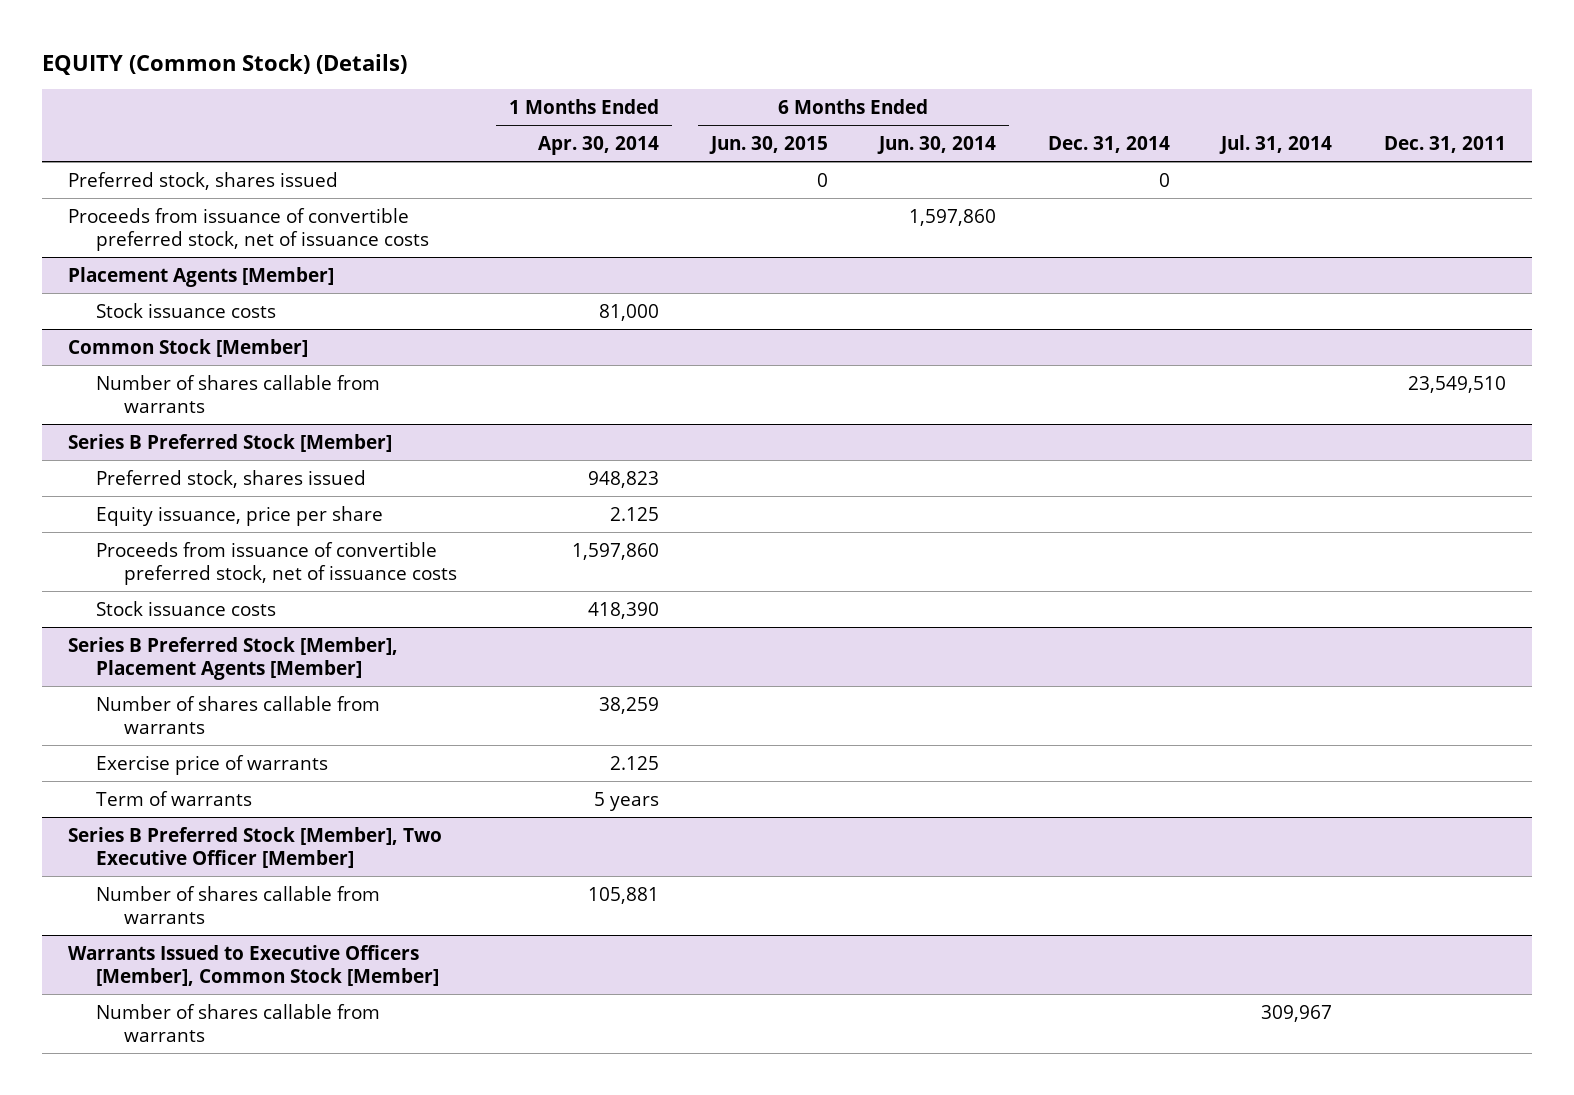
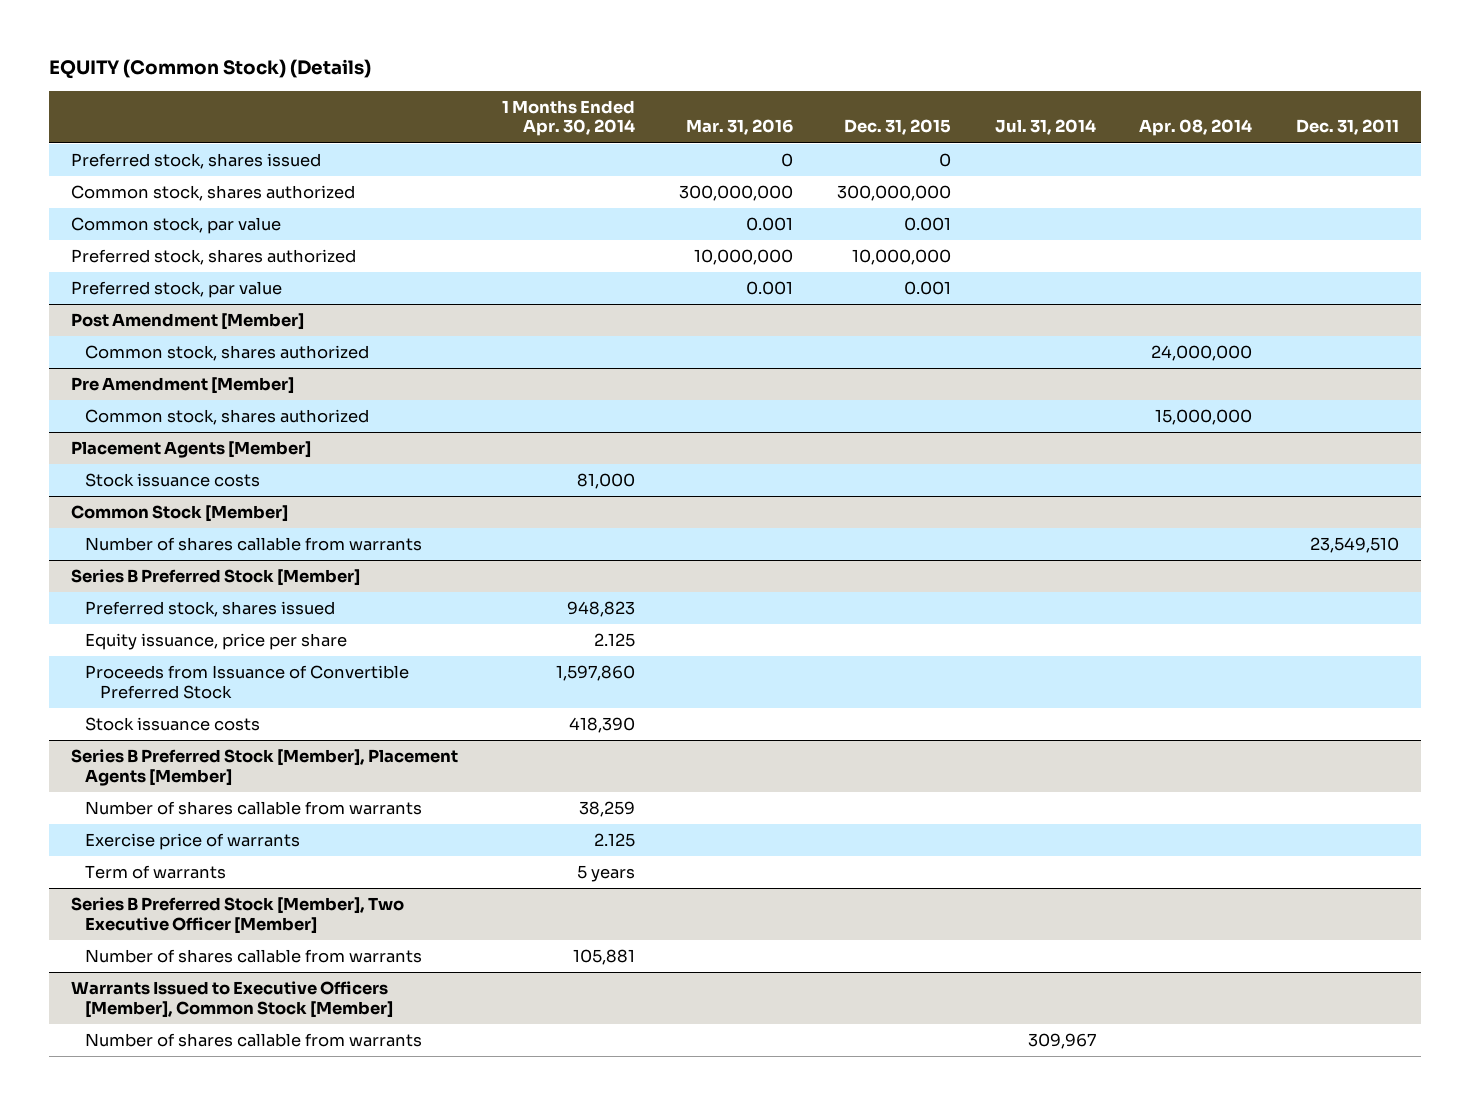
- | 1 Months Ended Apr. 30, 2014 | 6 Months Ended Jun. 30, 2015 | 6 Months Ended Jun. 30, 2014 | Dec. 31, 2014 | Jul. 31, 2014 | Dec. 31, 2011
+ | 1 Months Ended Apr. 30, 2014 | Mar. 31, 2016 | Dec. 31, 2015 | Jul. 31, 2014 | Apr. 08, 2014 | Dec. 31, 2011
- Proceeds from issuance of convertible preferred stock, net of issuance costs | | | 1,597,860 | | |
+ Common stock, shares authorized | | 300,000,000 | 300,000,000 | | |
+ Common stock, par value | | 0.001 | 0.001 | | |
+ Preferred stock, shares authorized | | 10,000,000 | 10,000,000 | | |
+ Preferred stock, par value | | 0.001 | 0.001 | | |
+ Post Amendment [Member]
+ Common stock, shares authorized | | | | | 24,000,000 |
+ Pre Amendment [Member]
+ Common stock, shares authorized | | | | | 15,000,000 |
@ Series B Preferred Stock [Member]
- Proceeds from issuance of convertible preferred stock, net of issuance costs | 1,597,860 | | | | |
+ Proceeds from Issuance of Convertible Preferred Stock | 1,597,860 | | | | |

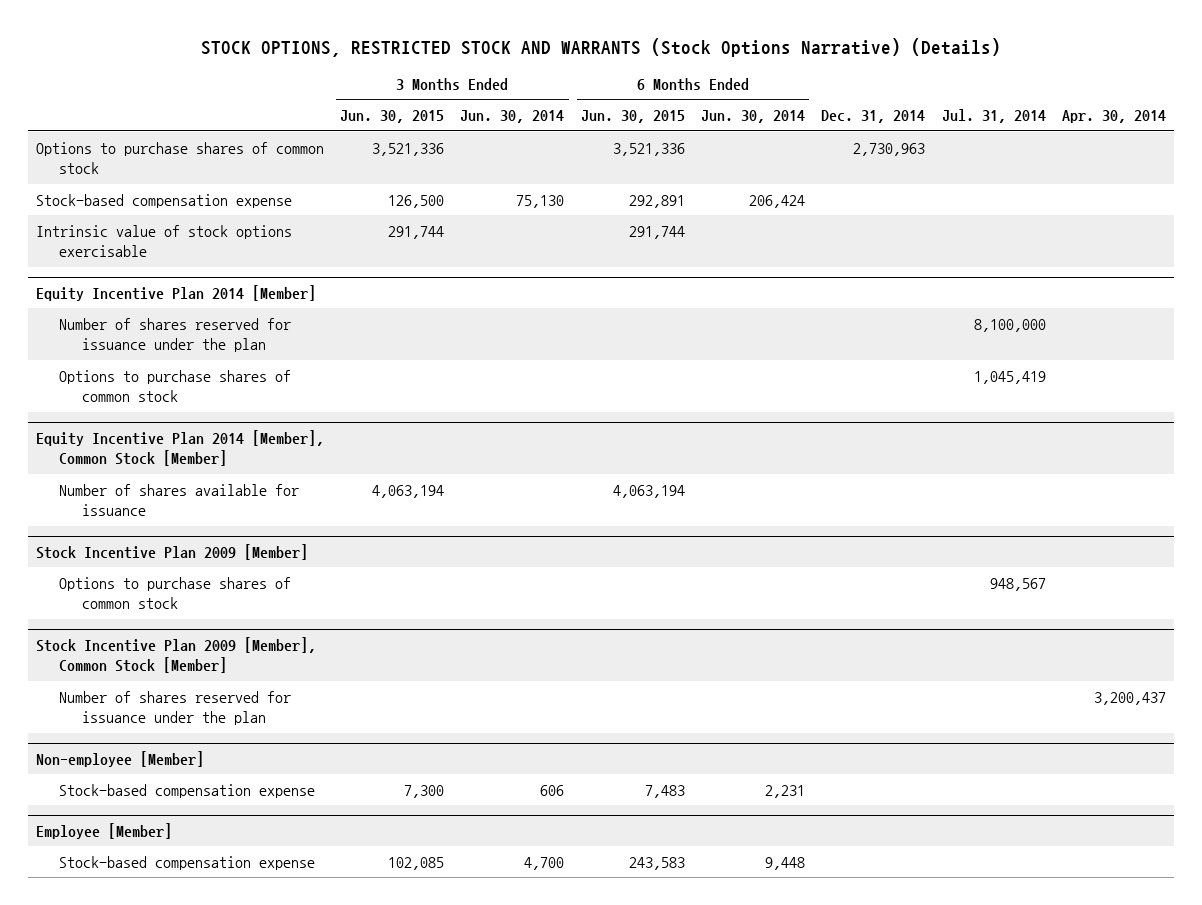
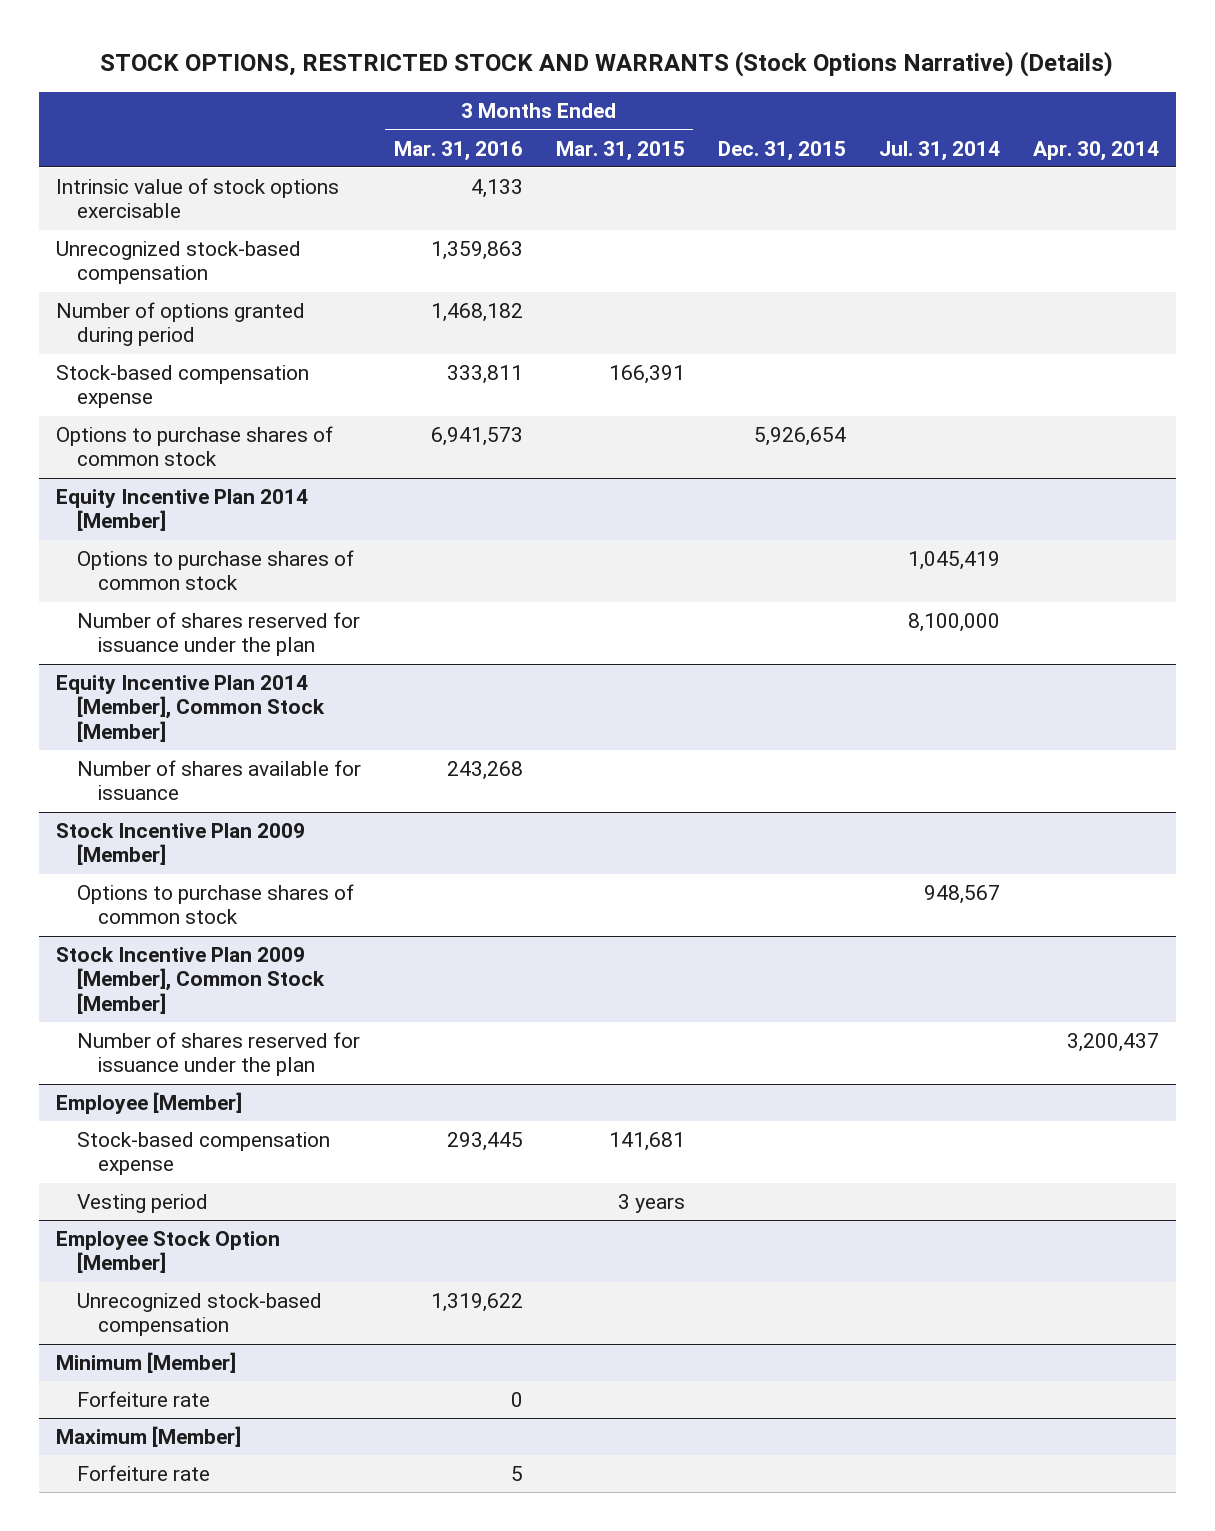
- | 3 Months Ended Jun. 30, 2015 | 3 Months Ended Jun. 30, 2014 | 6 Months Ended Jun. 30, 2015 | 6 Months Ended Jun. 30, 2014 | Dec. 31, 2014 | Jul. 31, 2014 | Apr. 30, 2014
+ | 3 Months Ended Mar. 31, 2016 | 3 Months Ended Mar. 31, 2015 | Dec. 31, 2015 | Jul. 31, 2014 | Apr. 30, 2014
+ Unrecognized stock-based compensation | 1,359,863 | | | |
+ Number of options granted during period | 1,468,182 | | | |
moved down: Stock-based compensation expense | 333,811 | 166,391 | | |
moved down: Options to purchase shares of common stock | 6,941,573 | | 5,926,654 | |
@ Equity Incentive Plan 2014 [Member]
moved down: Number of shares reserved for issuance under the plan | | | | 8,100,000 |
- Non-employee [Member]
- Stock-based compensation expense | 7,300 | 606 | 7,483 | 2,231 | | |
@ Employee [Member]
+ Vesting period | | 3 years | | |
+ Employee Stock Option [Member]
+ Unrecognized stock-based compensation | 1,319,622 | | | |
+ Minimum [Member]
+ Forfeiture rate | 0 | | | |
+ Maximum [Member]
+ Forfeiture rate | 5 | | | |

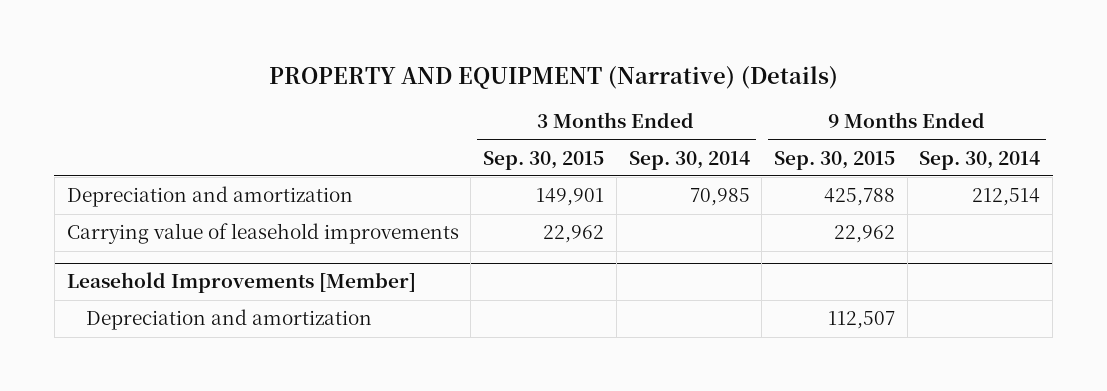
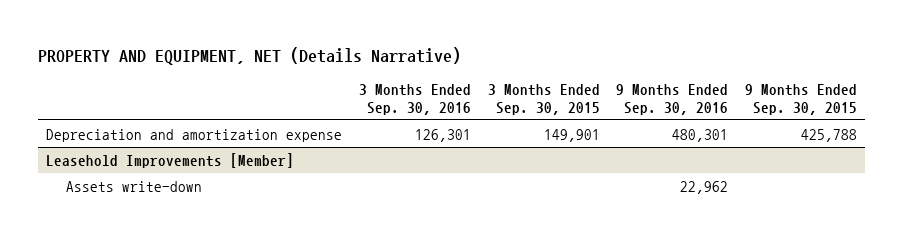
- PROPERTY AND EQUIPMENT (Narrative) (Details)
+ PROPERTY AND EQUIPMENT, NET (Details Narrative)
- | 3 Months Ended Sep. 30, 2015 | 3 Months Ended Sep. 30, 2014 | 9 Months Ended Sep. 30, 2015 | 9 Months Ended Sep. 30, 2014
+ | 3 Months Ended Sep. 30, 2016 | 3 Months Ended Sep. 30, 2015 | 9 Months Ended Sep. 30, 2016 | 9 Months Ended Sep. 30, 2015
- Depreciation and amortization | 149,901 | 70,985 | 425,788 | 212,514
- Carrying value of leasehold improvements | 22,962 | | 22,962 |
+ Depreciation and amortization expense | 126,301 | 149,901 | 480,301 | 425,788
@ Leasehold Improvements [Member]
- Depreciation and amortization | | | 112,507 |
+ Assets write-down | | | 22,962 |

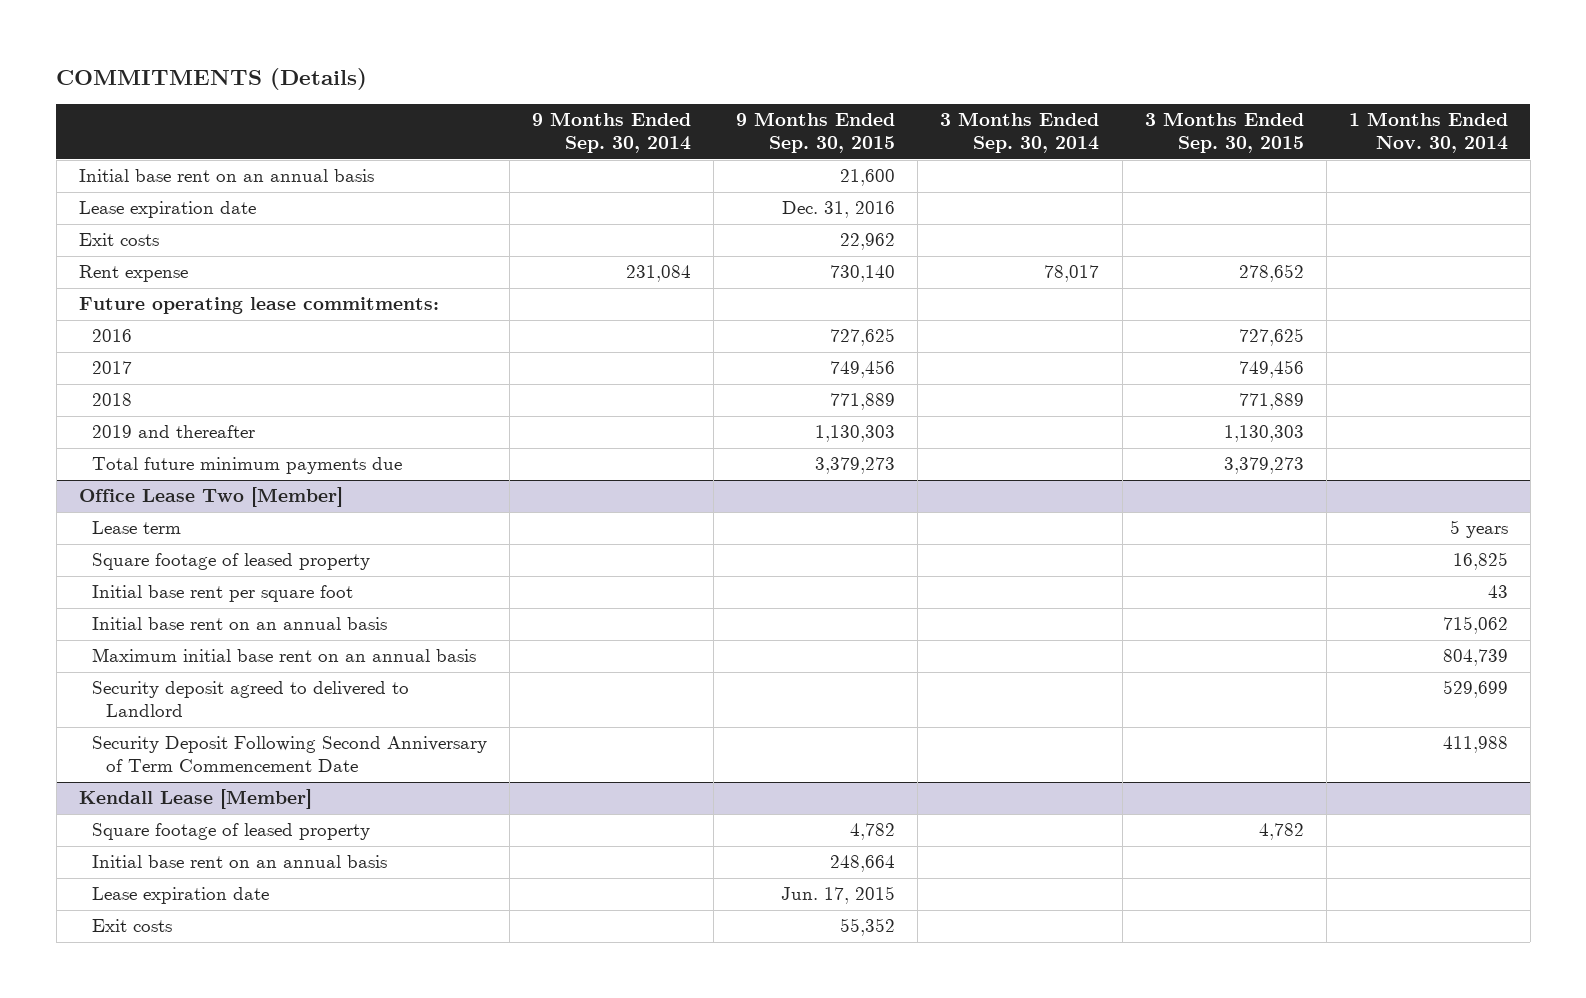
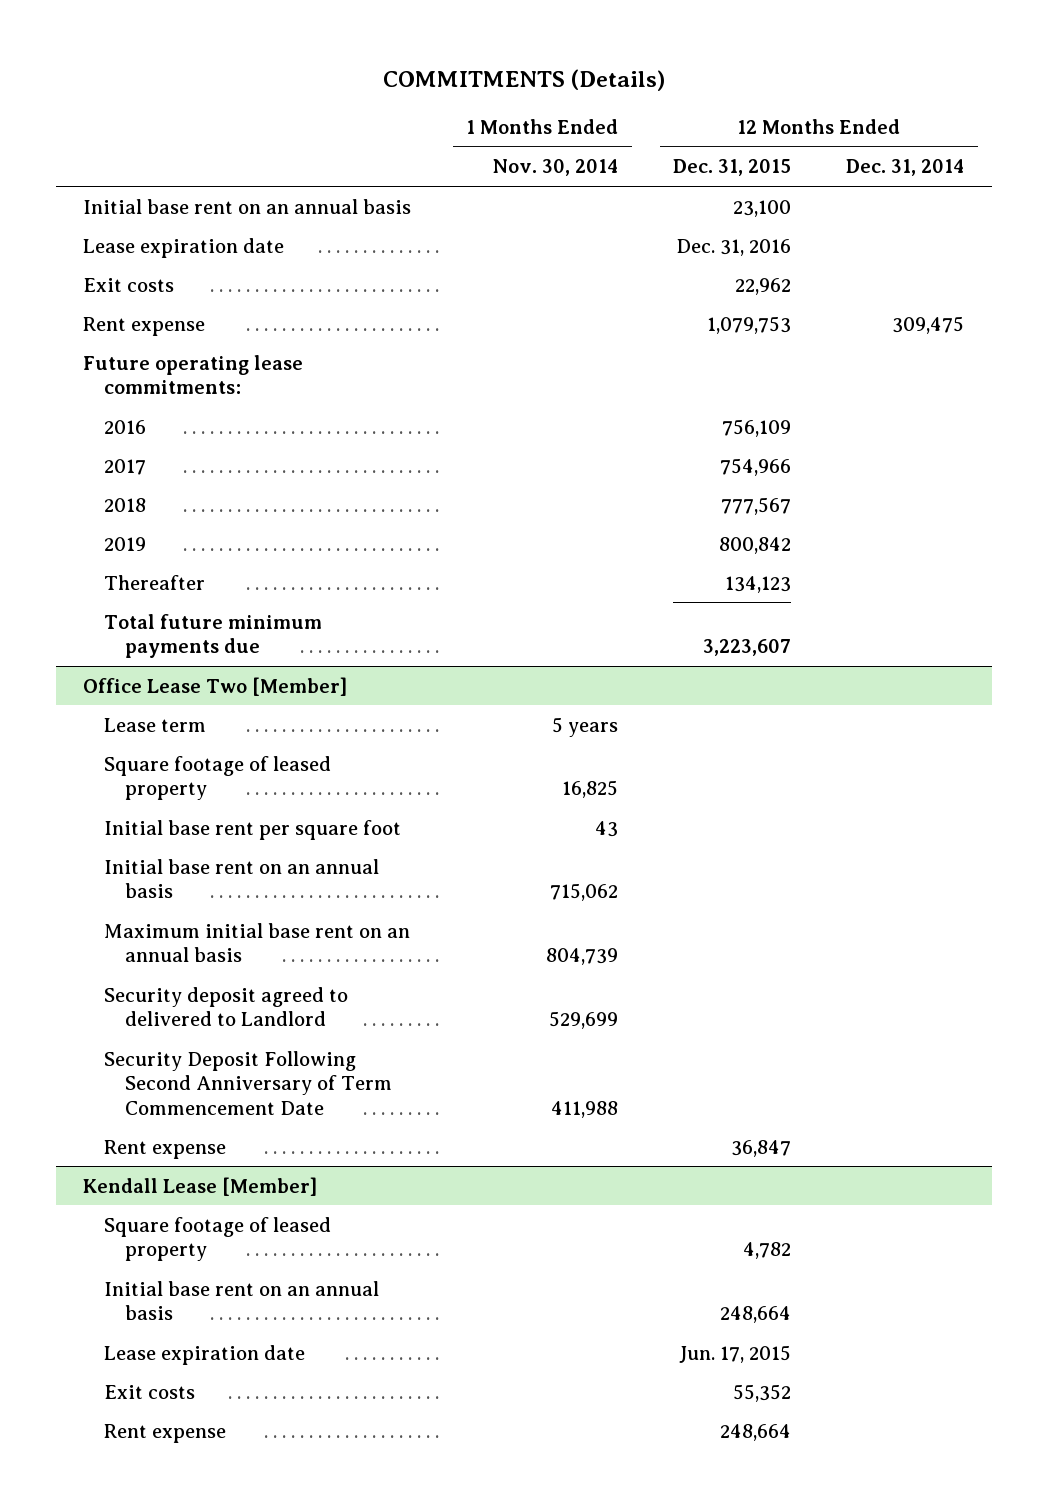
- | 9 Months Ended Sep. 30, 2014 | 9 Months Ended Sep. 30, 2015 | 3 Months Ended Sep. 30, 2014 | 3 Months Ended Sep. 30, 2015 | 1 Months Ended Nov. 30, 2014
+ | 1 Months Ended Nov. 30, 2014 | 12 Months Ended Dec. 31, 2015 | 12 Months Ended Dec. 31, 2014
- 2019 and thereafter | | 1,130,303 | | 1,130,303 |
+ 2019 | | 800,842 |
+ Thereafter | | 134,123 |
@ Office Lease Two [Member]
+ Rent expense | | 36,847 |
@ Kendall Lease [Member]
+ Rent expense | | 248,664 |

